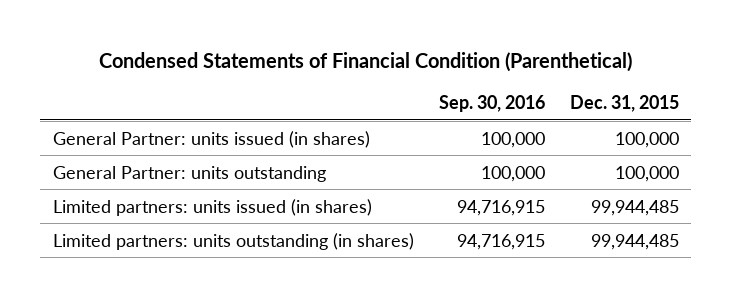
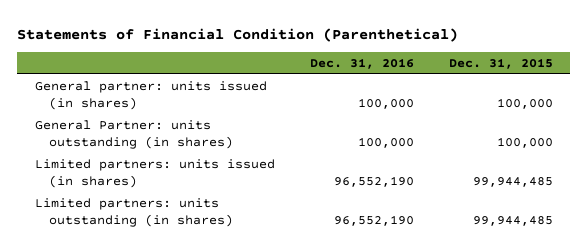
- Condensed Statements of Financial Condition (Parenthetical)
+ Statements of Financial Condition (Parenthetical)
- | Sep. 30, 2016 | Dec. 31, 2015
+ | Dec. 31, 2016 | Dec. 31, 2015
- General Partner: units issued (in shares) | 100,000 | 100,000
- General Partner: units outstanding | 100,000 | 100,000
+ General partner: units issued (in shares) | 100,000 | 100,000
+ General Partner: units outstanding (in shares) | 100,000 | 100,000

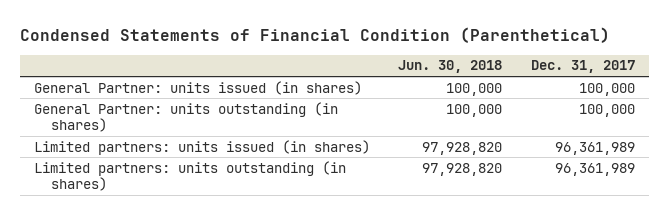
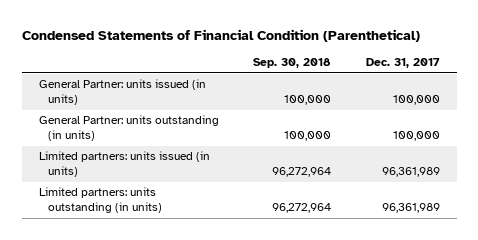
- | Jun. 30, 2018 | Dec. 31, 2017
+ | Sep. 30, 2018 | Dec. 31, 2017
- General Partner: units issued (in shares) | 100,000 | 100,000
- General Partner: units outstanding (in shares) | 100,000 | 100,000
- Limited partners: units issued (in shares) | 97,928,820 | 96,361,989
- Limited partners: units outstanding (in shares) | 97,928,820 | 96,361,989
+ General Partner: units issued (in units) | 100,000 | 100,000
+ General Partner: units outstanding (in units) | 100,000 | 100,000
+ Limited partners: units issued (in units) | 96,272,964 | 96,361,989
+ Limited partners: units outstanding (in units) | 96,272,964 | 96,361,989

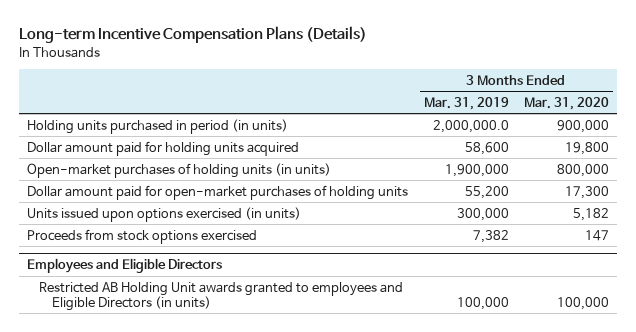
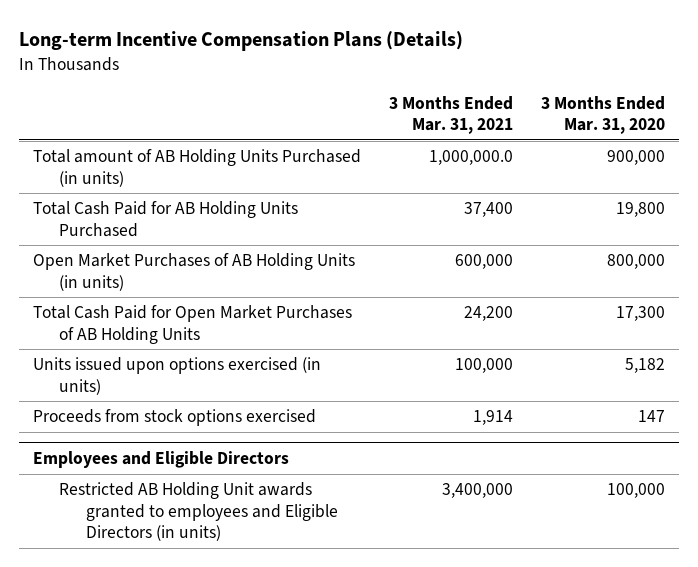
- | 3 Months Ended Mar. 31, 2019 | 3 Months Ended Mar. 31, 2020
+ | 3 Months Ended Mar. 31, 2021 | 3 Months Ended Mar. 31, 2020
- Holding units purchased in period (in units) | 2,000,000.0 | 900,000
- Dollar amount paid for holding units acquired | 58,600 | 19,800
- Open-market purchases of holding units (in units) | 1,900,000 | 800,000
- Dollar amount paid for open-market purchases of holding units | 55,200 | 17,300
+ Total amount of AB Holding Units Purchased (in units) | 1,000,000.0 | 900,000
+ Total Cash Paid for AB Holding Units Purchased | 37,400 | 19,800
+ Open Market Purchases of AB Holding Units (in units) | 600,000 | 800,000
+ Total Cash Paid for Open Market Purchases of AB Holding Units | 24,200 | 17,300

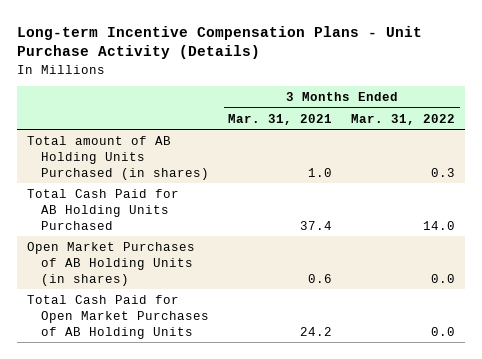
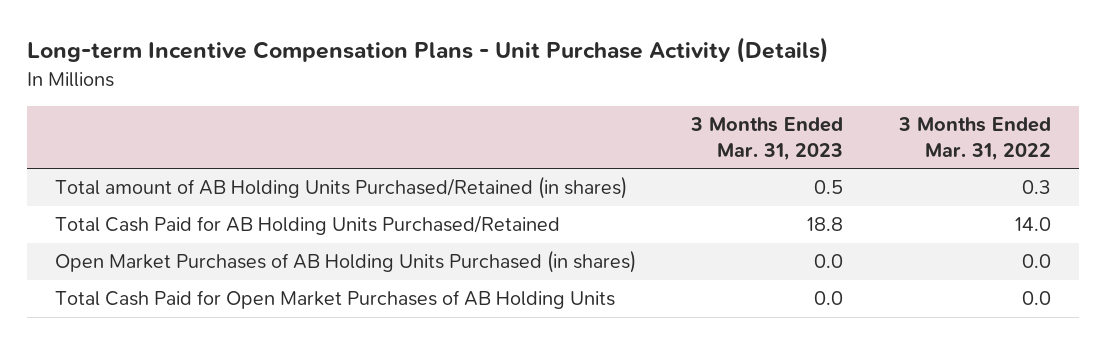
- | 3 Months Ended Mar. 31, 2021 | 3 Months Ended Mar. 31, 2022
+ | 3 Months Ended Mar. 31, 2023 | 3 Months Ended Mar. 31, 2022
- Total amount of AB Holding Units Purchased (in shares) | 1.0 | 0.3
- Total Cash Paid for AB Holding Units Purchased | 37.4 | 14.0
- Open Market Purchases of AB Holding Units (in shares) | 0.6 | 0.0
+ Total amount of AB Holding Units Purchased/Retained (in shares) | 0.5 | 0.3
+ Total Cash Paid for AB Holding Units Purchased/Retained | 18.8 | 14.0
+ Open Market Purchases of AB Holding Units Purchased (in shares) | 0.0 | 0.0

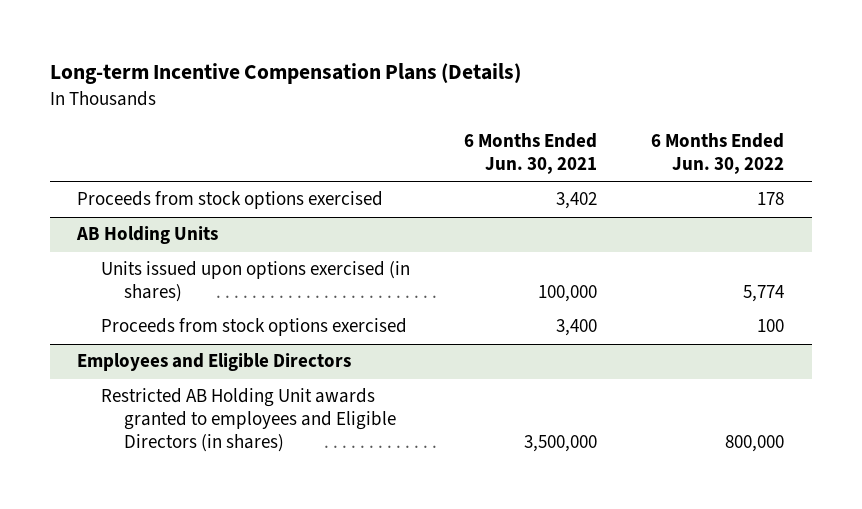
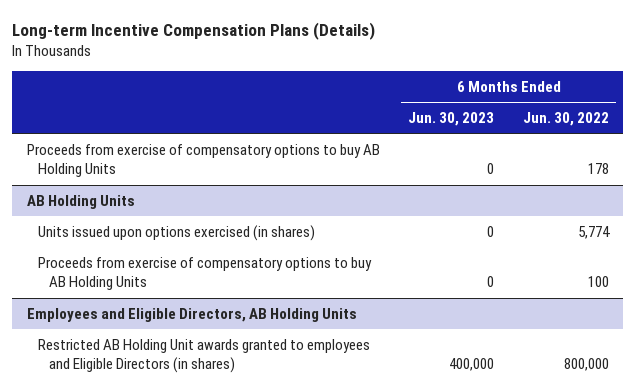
- | 6 Months Ended Jun. 30, 2021 | 6 Months Ended Jun. 30, 2022
+ | 6 Months Ended Jun. 30, 2023 | 6 Months Ended Jun. 30, 2022
- Proceeds from stock options exercised | 3,402 | 178
+ Proceeds from exercise of compensatory options to buy AB Holding Units | 0 | 178
@ AB Holding Units
- Proceeds from stock options exercised | 3,400 | 100
- Employees and Eligible Directors
@ AB Holding Units
+ Proceeds from exercise of compensatory options to buy AB Holding Units | 0 | 100
+ Employees and Eligible Directors, AB Holding Units

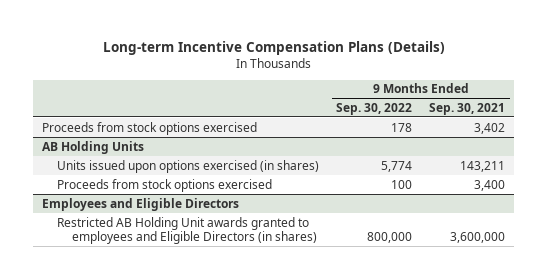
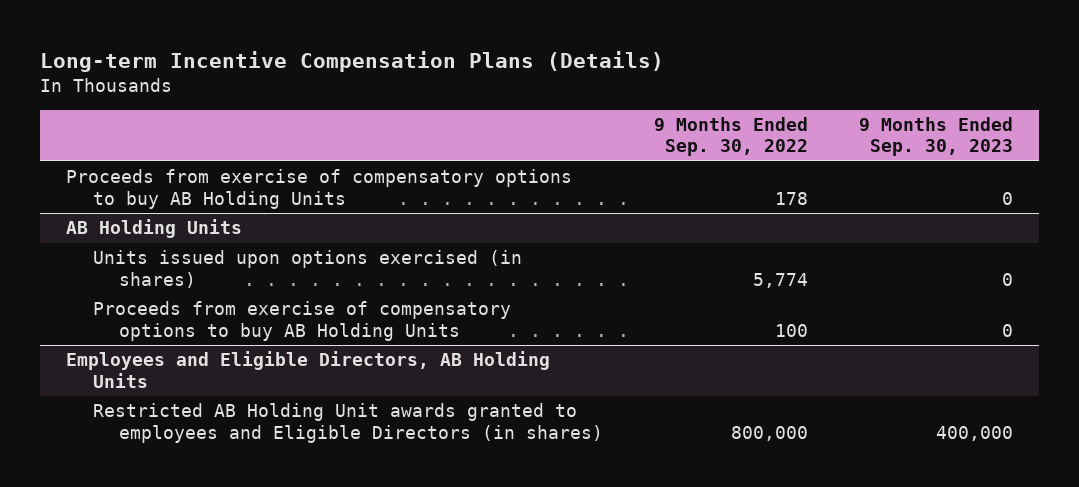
- | 9 Months Ended Sep. 30, 2022 | 9 Months Ended Sep. 30, 2021
+ | 9 Months Ended Sep. 30, 2022 | 9 Months Ended Sep. 30, 2023
- Proceeds from stock options exercised | 178 | 3,402
+ Proceeds from exercise of compensatory options to buy AB Holding Units | 178 | 0
@ AB Holding Units
- Proceeds from stock options exercised | 100 | 3,400
- Employees and Eligible Directors
@ AB Holding Units
+ Proceeds from exercise of compensatory options to buy AB Holding Units | 100 | 0
+ Employees and Eligible Directors, AB Holding Units

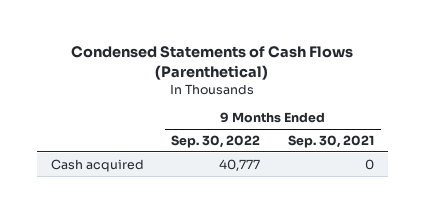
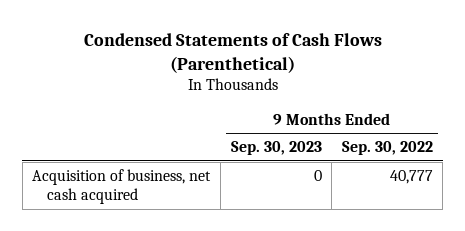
- | 9 Months Ended Sep. 30, 2022 | 9 Months Ended Sep. 30, 2021
+ | 9 Months Ended Sep. 30, 2023 | 9 Months Ended Sep. 30, 2022
- Cash acquired | 40,777 | 0
+ Acquisition of business, net cash acquired | 0 | 40,777

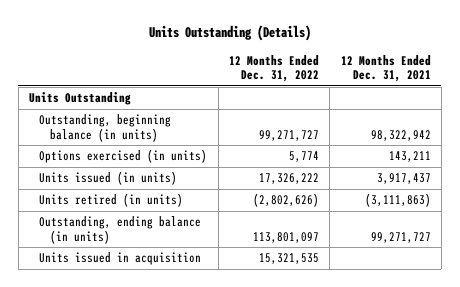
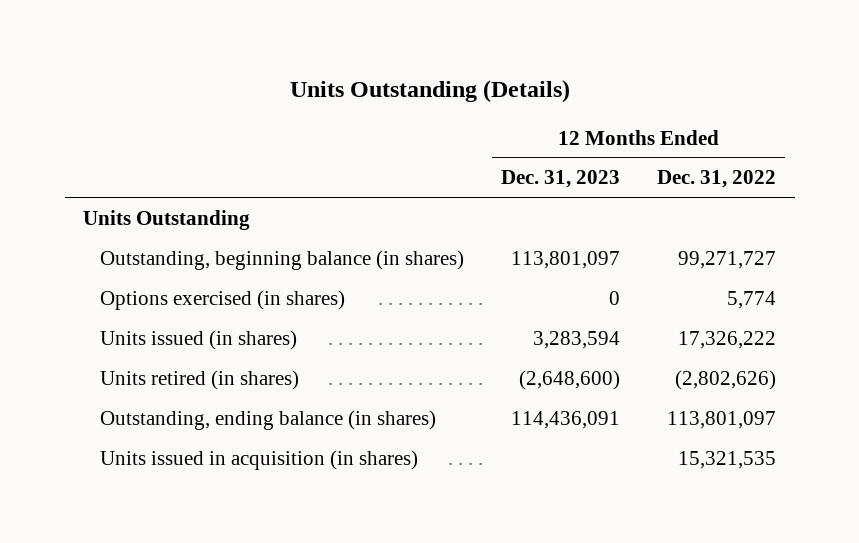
- | 12 Months Ended Dec. 31, 2022 | 12 Months Ended Dec. 31, 2021
+ | 12 Months Ended Dec. 31, 2023 | 12 Months Ended Dec. 31, 2022
- Outstanding, beginning balance (in units) | 99,271,727 | 98,322,942
- Options exercised (in units) | 5,774 | 143,211
- Units issued (in units) | 17,326,222 | 3,917,437
- Units retired (in units) | (2,802,626) | (3,111,863)
- Outstanding, ending balance (in units) | 113,801,097 | 99,271,727
- Units issued in acquisition | 15,321,535 |
+ Outstanding, beginning balance (in shares) | 113,801,097 | 99,271,727
+ Options exercised (in shares) | 0 | 5,774
+ Units issued (in shares) | 3,283,594 | 17,326,222
+ Units retired (in shares) | (2,648,600) | (2,802,626)
+ Outstanding, ending balance (in shares) | 114,436,091 | 113,801,097
+ Units issued in acquisition (in shares) | | 15,321,535

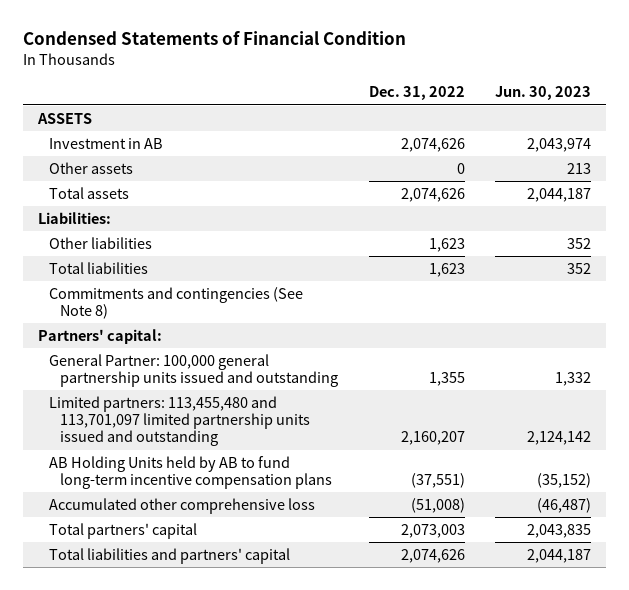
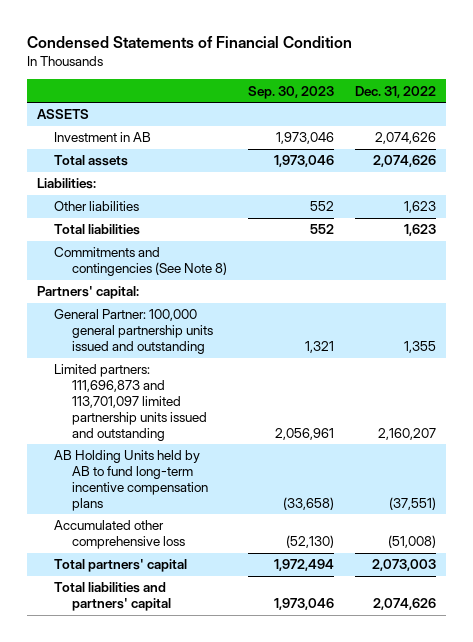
- | Dec. 31, 2022 | Jun. 30, 2023
+ | Sep. 30, 2023 | Dec. 31, 2022
- Other assets | 0 | 213
- Limited partners: 113,455,480 and 113,701,097 limited partnership units issued and outstanding | 2,160,207 | 2,124,142
+ Limited partners: 111,696,873 and 113,701,097 limited partnership units issued and outstanding | 2,056,961 | 2,160,207

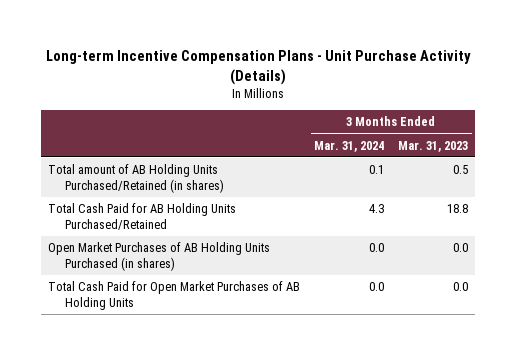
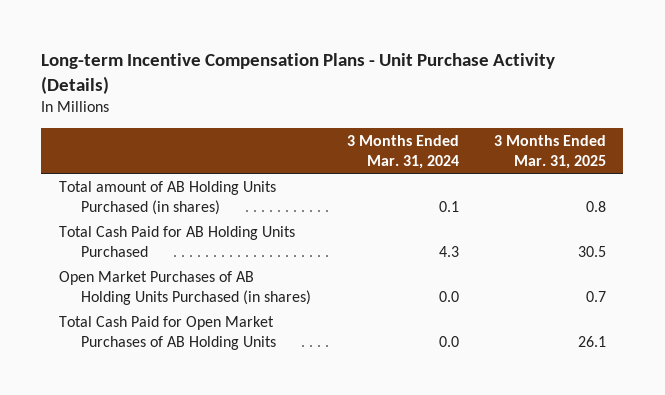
- | 3 Months Ended Mar. 31, 2024 | 3 Months Ended Mar. 31, 2023
+ | 3 Months Ended Mar. 31, 2024 | 3 Months Ended Mar. 31, 2025
- Total amount of AB Holding Units Purchased/Retained (in shares) | 0.1 | 0.5
- Total Cash Paid for AB Holding Units Purchased/Retained | 4.3 | 18.8
+ Total amount of AB Holding Units Purchased (in shares) | 0.1 | 0.8
+ Total Cash Paid for AB Holding Units Purchased | 4.3 | 30.5

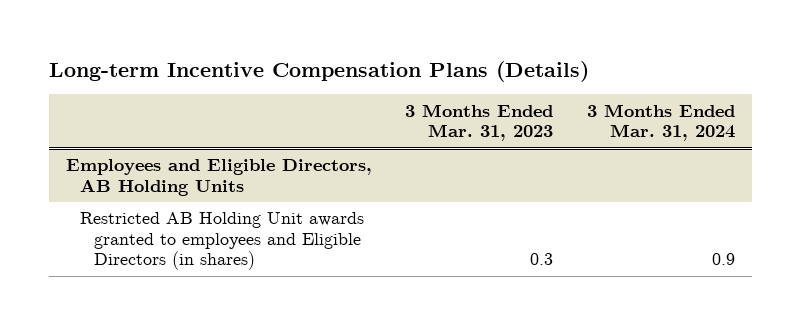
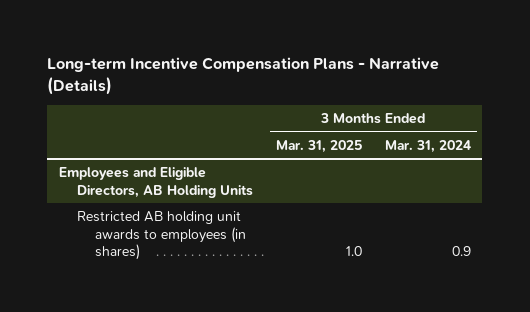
- Long-term Incentive Compensation Plans (Details)
+ Long-term Incentive Compensation Plans - Narrative (Details)
- | 3 Months Ended Mar. 31, 2023 | 3 Months Ended Mar. 31, 2024
+ | 3 Months Ended Mar. 31, 2025 | 3 Months Ended Mar. 31, 2024
@ Employees and Eligible Directors, AB Holding Units
- Restricted AB Holding Unit awards granted to employees and Eligible Directors (in shares) | 0.3 | 0.9
+ Restricted AB holding unit awards to employees (in shares) | 1.0 | 0.9

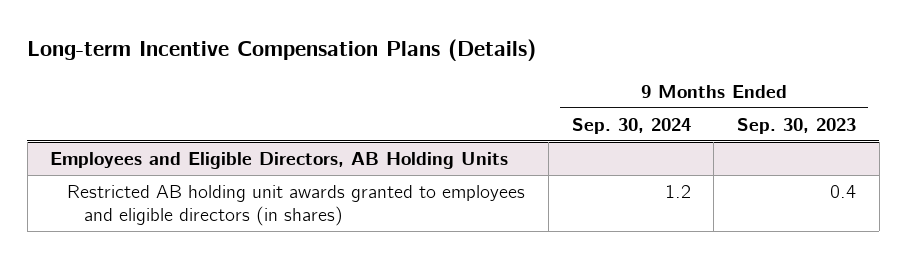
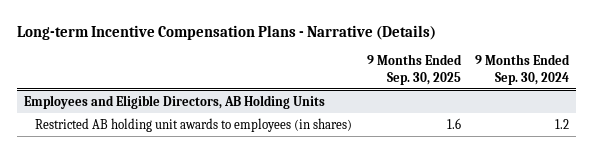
- Long-term Incentive Compensation Plans (Details)
+ Long-term Incentive Compensation Plans - Narrative (Details)
- | 9 Months Ended Sep. 30, 2024 | 9 Months Ended Sep. 30, 2023
+ | 9 Months Ended Sep. 30, 2025 | 9 Months Ended Sep. 30, 2024
@ Employees and Eligible Directors, AB Holding Units
- Restricted AB holding unit awards granted to employees and eligible directors (in shares) | 1.2 | 0.4
+ Restricted AB holding unit awards to employees (in shares) | 1.6 | 1.2

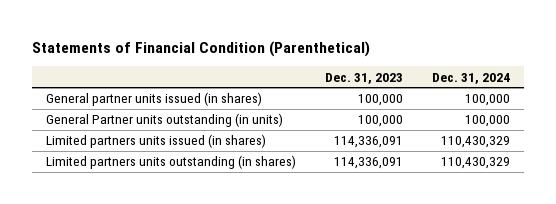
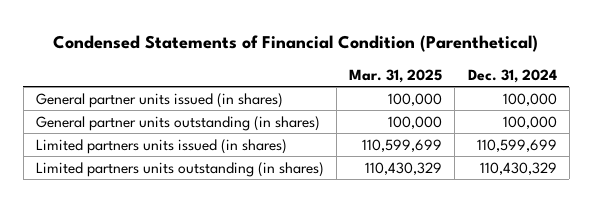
- Statements of Financial Condition (Parenthetical)
+ Condensed Statements of Financial Condition (Parenthetical)
- | Dec. 31, 2023 | Dec. 31, 2024
+ | Mar. 31, 2025 | Dec. 31, 2024
- General Partner units outstanding (in units) | 100,000 | 100,000
- Limited partners units issued (in shares) | 114,336,091 | 110,430,329
+ General partner units outstanding (in shares) | 100,000 | 100,000
+ Limited partners units issued (in shares) | 110,599,699 | 110,599,699

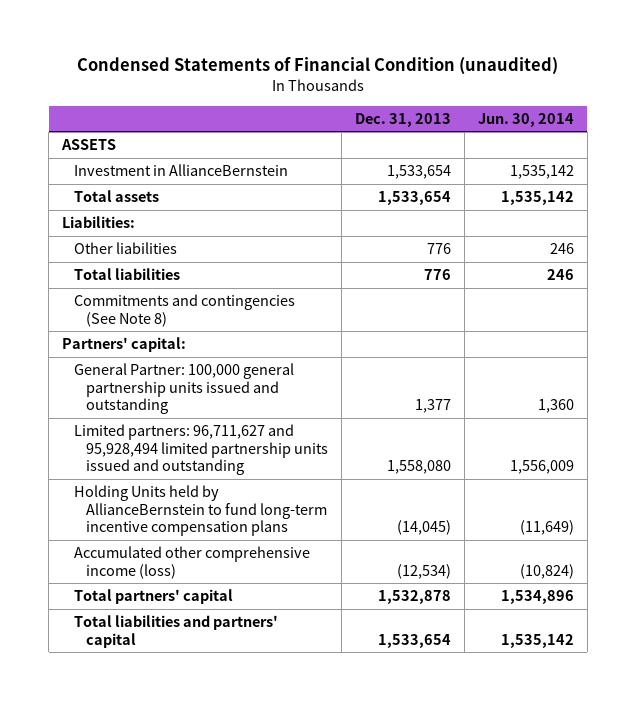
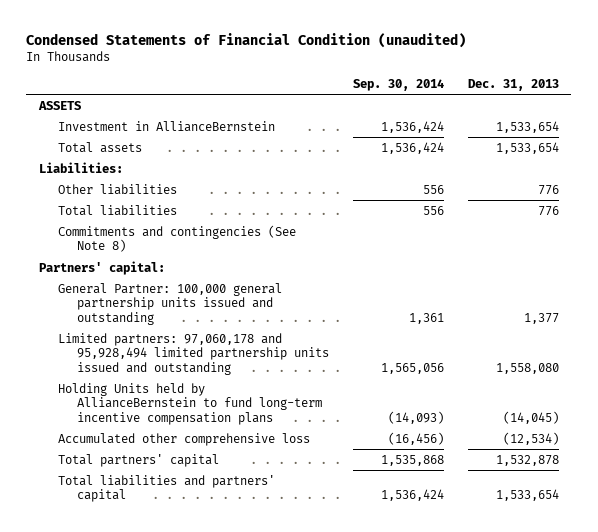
- | Dec. 31, 2013 | Jun. 30, 2014
+ | Sep. 30, 2014 | Dec. 31, 2013
- Limited partners: 96,711,627 and 95,928,494 limited partnership units issued and outstanding | 1,558,080 | 1,556,009
+ Limited partners: 97,060,178 and 95,928,494 limited partnership units issued and outstanding | 1,565,056 | 1,558,080
- Accumulated other comprehensive income (loss) | (12,534) | (10,824)
+ Accumulated other comprehensive loss | (16,456) | (12,534)

